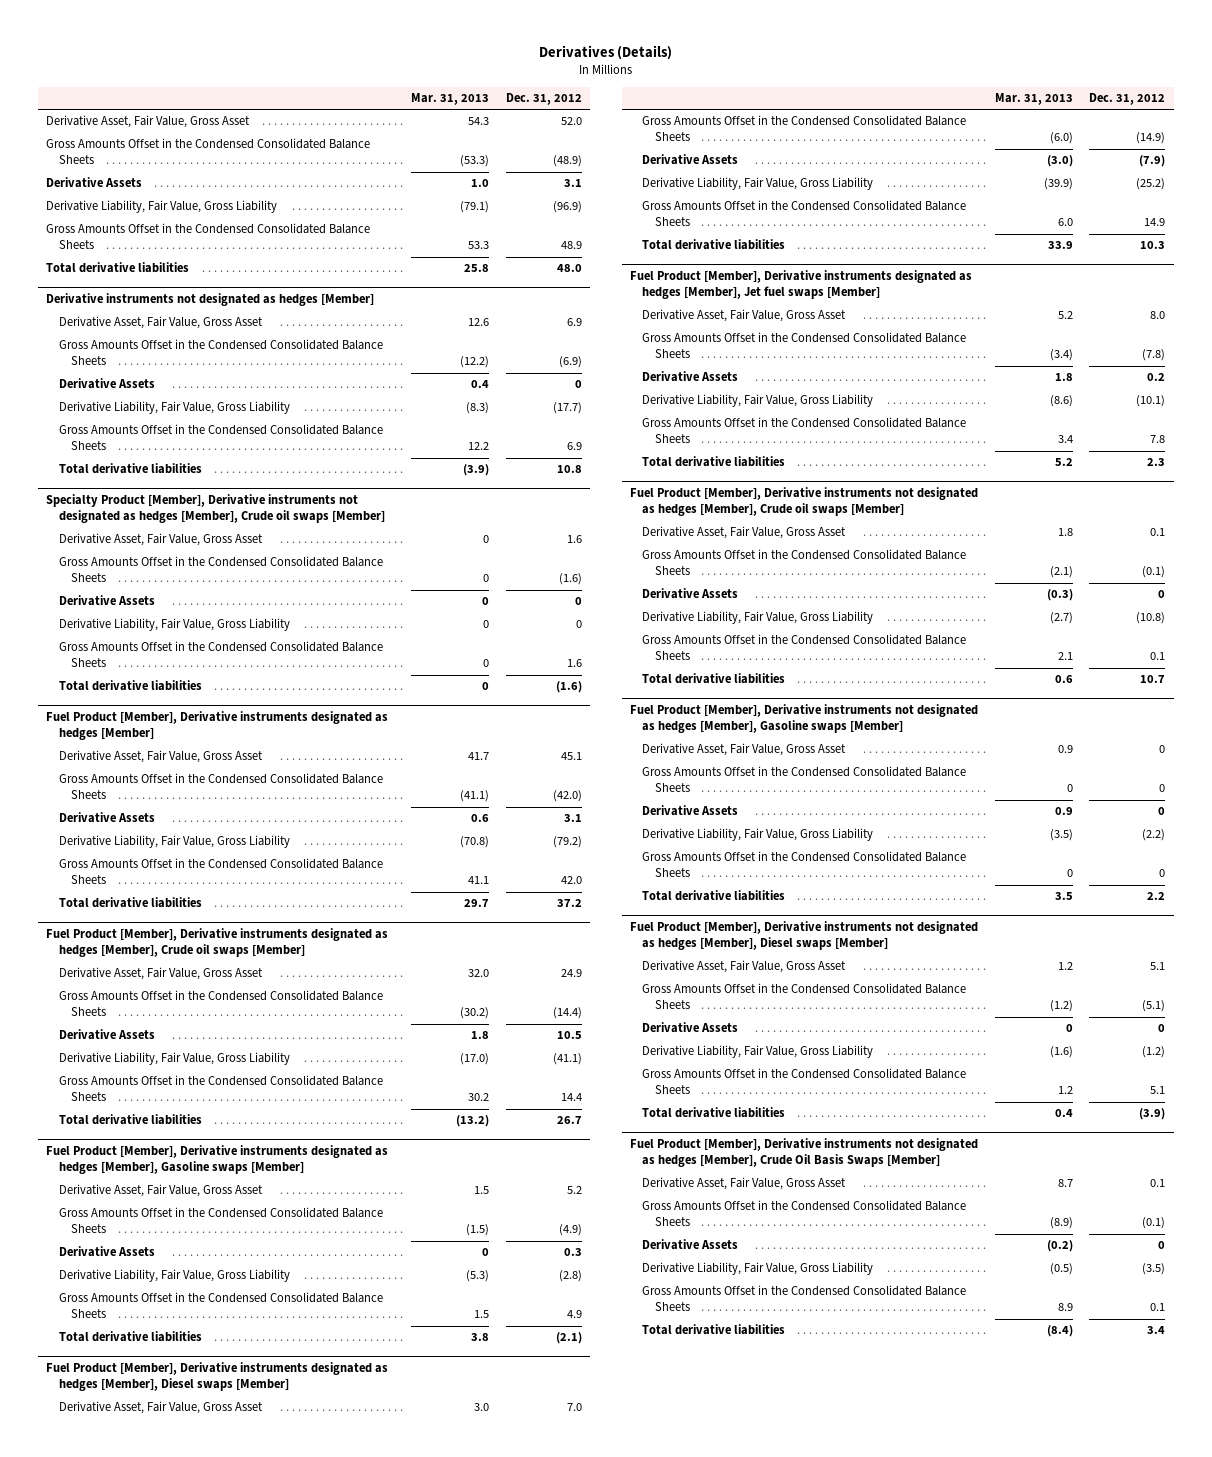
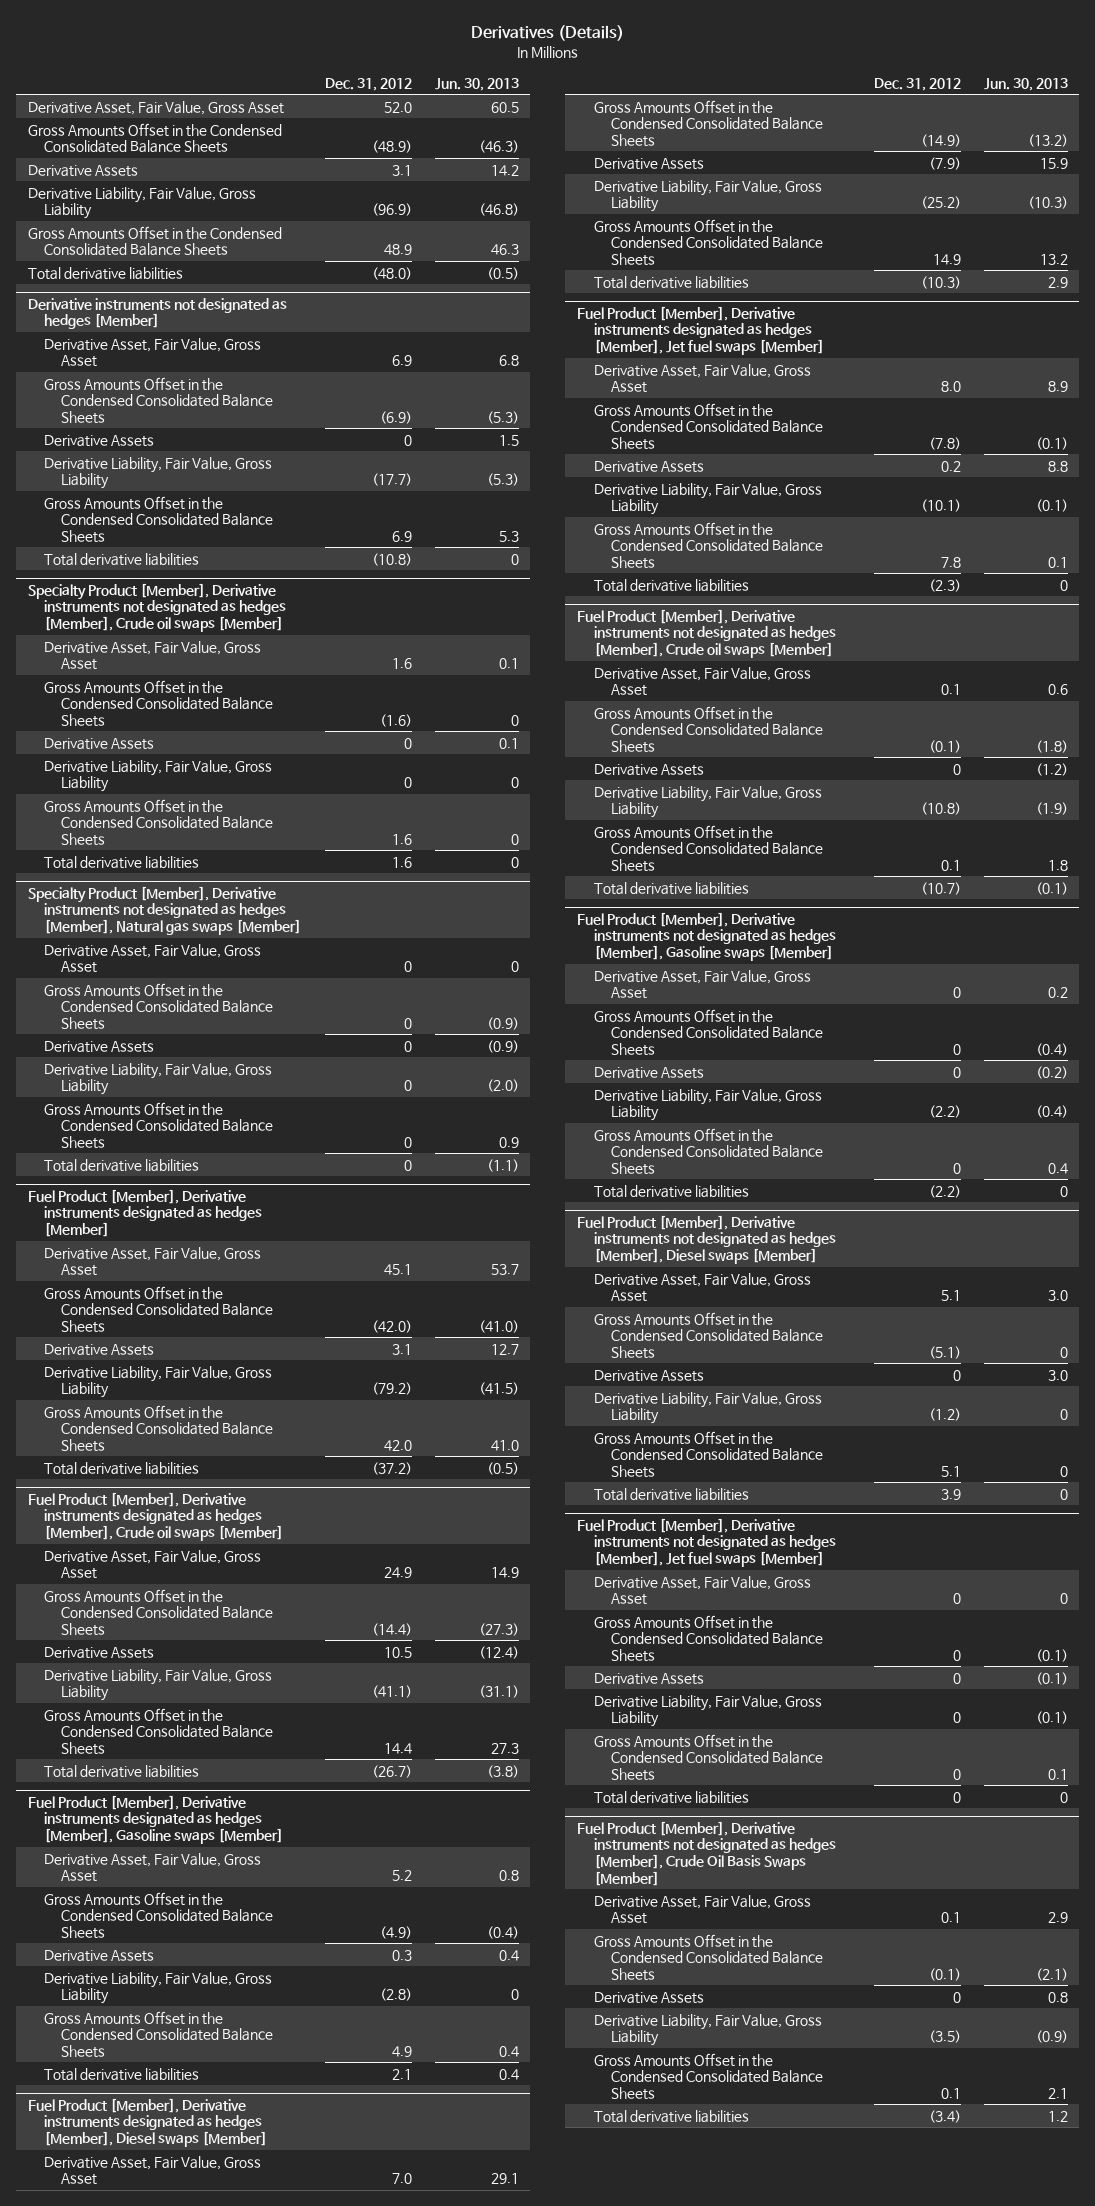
- | Mar. 31, 2013 | Dec. 31, 2012
+ | Dec. 31, 2012 | Jun. 30, 2013
- Total derivative liabilities | 25.8 | 48.0
+ Total derivative liabilities | (48.0) | (0.5)
@ Derivative instruments not designated as hedges [Member]
- Total derivative liabilities | (3.9) | 10.8
+ Total derivative liabilities | (10.8) | 0
@ Specialty Product [Member], Derivative instruments not designated as hedges [Member], Crude oil swaps [Member]
- Total derivative liabilities | 0 | (1.6)
+ Total derivative liabilities | 1.6 | 0
+ Specialty Product [Member], Derivative instruments not designated as hedges [Member], Natural gas swaps [Member]
+ Derivative Asset, Fair Value, Gross Asset | 0 | 0
+ Gross Amounts Offset in the Condensed Consolidated Balance Sheets | 0 | (0.9)
+ Derivative Assets | 0 | (0.9)
+ Derivative Liability, Fair Value, Gross Liability | 0 | (2.0)
+ Gross Amounts Offset in the Condensed Consolidated Balance Sheets | 0 | 0.9
+ Total derivative liabilities | 0 | (1.1)
@ Fuel Product [Member], Derivative instruments designated as hedges [Member]
- Total derivative liabilities | 29.7 | 37.2
+ Total derivative liabilities | (37.2) | (0.5)
@ Fuel Product [Member], Derivative instruments designated as hedges [Member], Crude oil swaps [Member]
- Total derivative liabilities | (13.2) | 26.7
+ Total derivative liabilities | (26.7) | (3.8)
@ Fuel Product [Member], Derivative instruments designated as hedges [Member], Gasoline swaps [Member]
- Total derivative liabilities | 3.8 | (2.1)
+ Total derivative liabilities | 2.1 | 0.4
@ Fuel Product [Member], Derivative instruments designated as hedges [Member], Diesel swaps [Member]
- Total derivative liabilities | 33.9 | 10.3
+ Total derivative liabilities | (10.3) | 2.9
@ Fuel Product [Member], Derivative instruments designated as hedges [Member], Jet fuel swaps [Member]
- Total derivative liabilities | 5.2 | 2.3
+ Total derivative liabilities | (2.3) | 0
@ Fuel Product [Member], Derivative instruments not designated as hedges [Member], Crude oil swaps [Member]
- Total derivative liabilities | 0.6 | 10.7
+ Total derivative liabilities | (10.7) | (0.1)
@ Fuel Product [Member], Derivative instruments not designated as hedges [Member], Gasoline swaps [Member]
- Total derivative liabilities | 3.5 | 2.2
+ Total derivative liabilities | (2.2) | 0
@ Fuel Product [Member], Derivative instruments not designated as hedges [Member], Diesel swaps [Member]
- Total derivative liabilities | 0.4 | (3.9)
+ Total derivative liabilities | 3.9 | 0
+ Fuel Product [Member], Derivative instruments not designated as hedges [Member], Jet fuel swaps [Member]
+ Derivative Asset, Fair Value, Gross Asset | 0 | 0
+ Gross Amounts Offset in the Condensed Consolidated Balance Sheets | 0 | (0.1)
+ Derivative Assets | 0 | (0.1)
+ Derivative Liability, Fair Value, Gross Liability | 0 | (0.1)
+ Gross Amounts Offset in the Condensed Consolidated Balance Sheets | 0 | 0.1
+ Total derivative liabilities | 0 | 0
@ Fuel Product [Member], Derivative instruments not designated as hedges [Member], Crude Oil Basis Swaps [Member]
- Total derivative liabilities | (8.4) | 3.4
+ Total derivative liabilities | (3.4) | 1.2

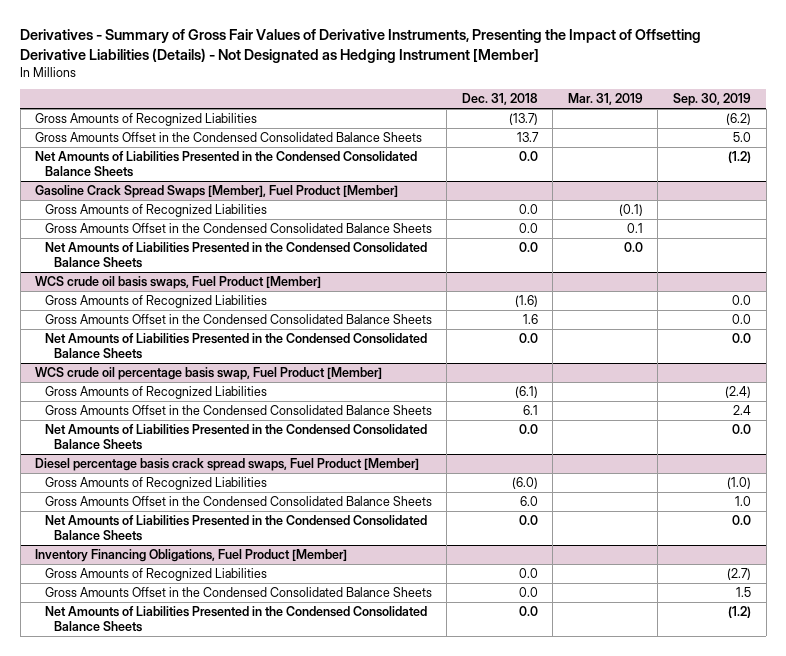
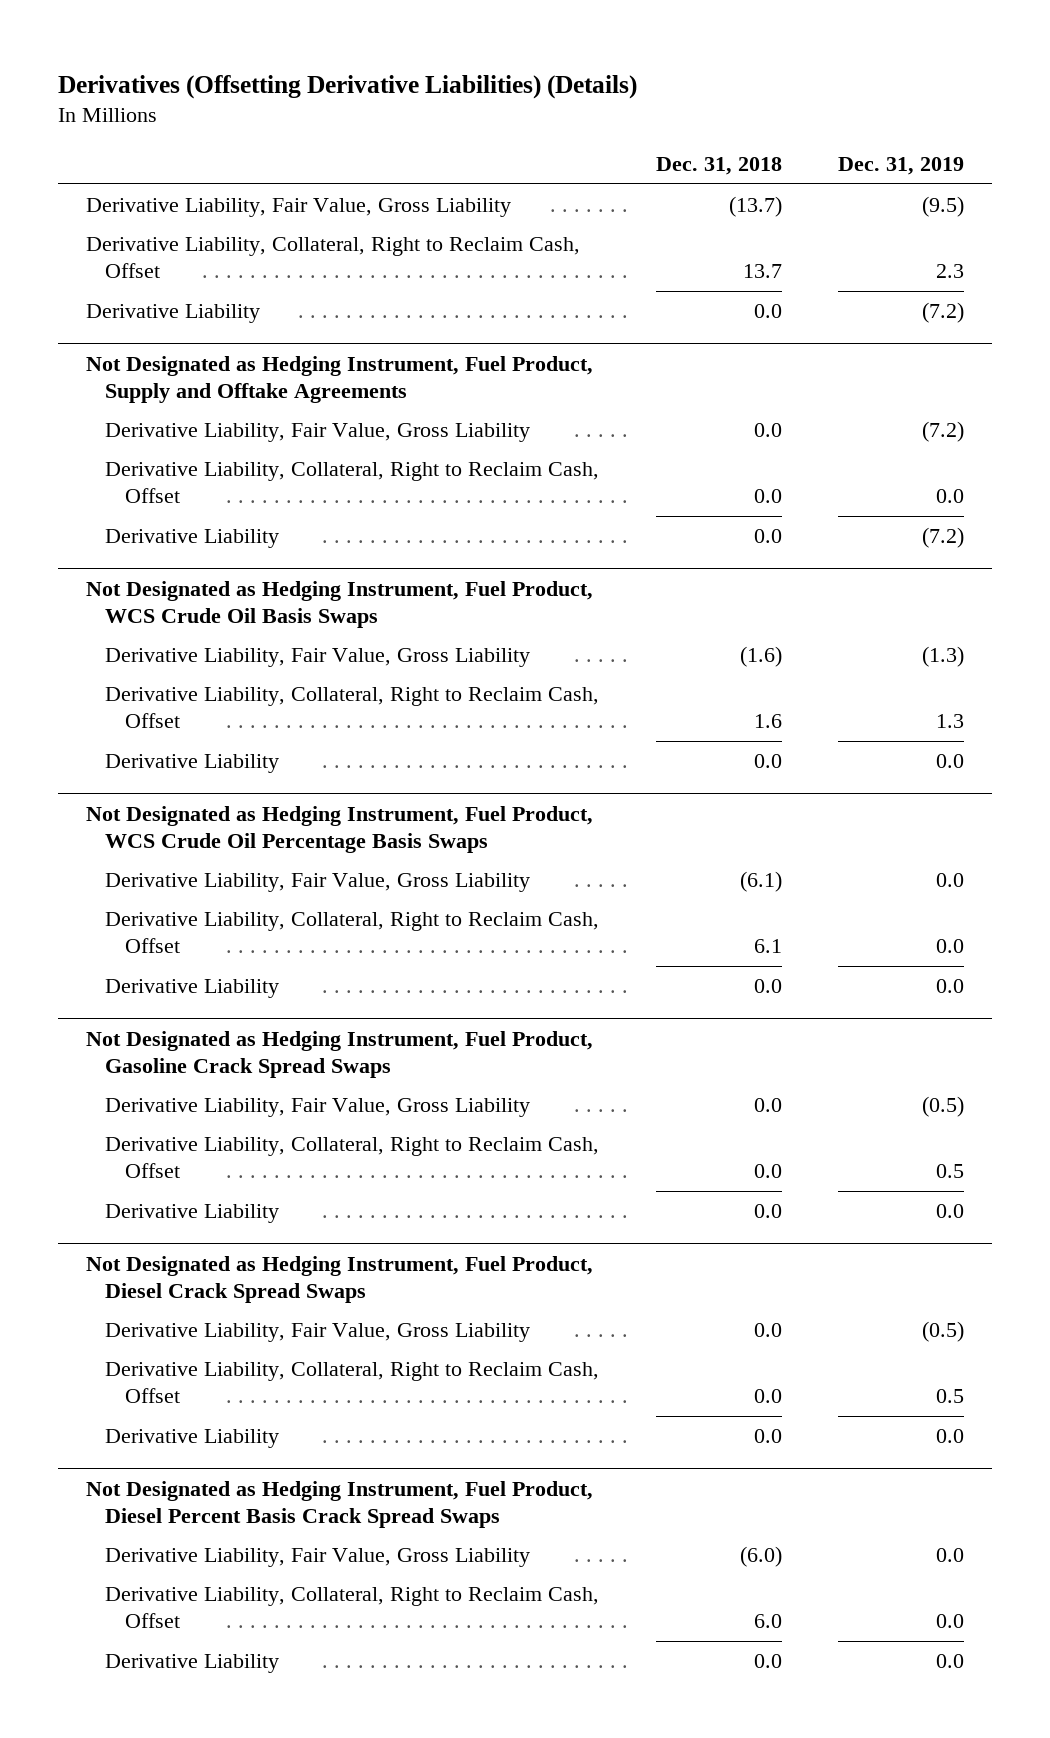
- Derivatives - Summary of Gross Fair Values of Derivative Instruments, Presenting the Impact of Offsetting Derivative Liabilities (Details) - Not Designated as Hedging Instrument [Member]
+ Derivatives (Offsetting Derivative Liabilities) (Details)
- | Dec. 31, 2018 | Mar. 31, 2019 | Sep. 30, 2019
+ | Dec. 31, 2018 | Dec. 31, 2019
- Gross Amounts of Recognized Liabilities | (13.7) | | (6.2)
- Gross Amounts Offset in the Condensed Consolidated Balance Sheets | 13.7 | | 5.0
- Net Amounts of Liabilities Presented in the Condensed Consolidated Balance Sheets | 0.0 | | (1.2)
- Gasoline Crack Spread Swaps [Member], Fuel Product [Member]
- Gross Amounts of Recognized Liabilities | 0.0 | (0.1) |
- Gross Amounts Offset in the Condensed Consolidated Balance Sheets | 0.0 | 0.1 |
- Net Amounts of Liabilities Presented in the Condensed Consolidated Balance Sheets | 0.0 | 0.0 |
- WCS crude oil basis swaps, Fuel Product [Member]
- Gross Amounts of Recognized Liabilities | (1.6) | | 0.0
- Gross Amounts Offset in the Condensed Consolidated Balance Sheets | 1.6 | | 0.0
- Net Amounts of Liabilities Presented in the Condensed Consolidated Balance Sheets | 0.0 | | 0.0
- WCS crude oil percentage basis swap, Fuel Product [Member]
- Gross Amounts of Recognized Liabilities | (6.1) | | (2.4)
- Gross Amounts Offset in the Condensed Consolidated Balance Sheets | 6.1 | | 2.4
- Net Amounts of Liabilities Presented in the Condensed Consolidated Balance Sheets | 0.0 | | 0.0
- Diesel percentage basis crack spread swaps, Fuel Product [Member]
- Gross Amounts of Recognized Liabilities | (6.0) | | (1.0)
- Gross Amounts Offset in the Condensed Consolidated Balance Sheets | 6.0 | | 1.0
- Net Amounts of Liabilities Presented in the Condensed Consolidated Balance Sheets | 0.0 | | 0.0
- Inventory Financing Obligations, Fuel Product [Member]
- Gross Amounts of Recognized Liabilities | 0.0 | | (2.7)
- Gross Amounts Offset in the Condensed Consolidated Balance Sheets | 0.0 | | 1.5
- Net Amounts of Liabilities Presented in the Condensed Consolidated Balance Sheets | 0.0 | | (1.2)
+ Derivative Liability, Fair Value, Gross Liability | (13.7) | (9.5)
+ Derivative Liability, Collateral, Right to Reclaim Cash, Offset | 13.7 | 2.3
+ Derivative Liability | 0.0 | (7.2)
+ Not Designated as Hedging Instrument, Fuel Product, Supply and Offtake Agreements
+ Derivative Liability, Fair Value, Gross Liability | 0.0 | (7.2)
+ Derivative Liability, Collateral, Right to Reclaim Cash, Offset | 0.0 | 0.0
+ Derivative Liability | 0.0 | (7.2)
+ Not Designated as Hedging Instrument, Fuel Product, WCS Crude Oil Basis Swaps
+ Derivative Liability, Fair Value, Gross Liability | (1.6) | (1.3)
+ Derivative Liability, Collateral, Right to Reclaim Cash, Offset | 1.6 | 1.3
+ Derivative Liability | 0.0 | 0.0
+ Not Designated as Hedging Instrument, Fuel Product, WCS Crude Oil Percentage Basis Swaps
+ Derivative Liability, Fair Value, Gross Liability | (6.1) | 0.0
+ Derivative Liability, Collateral, Right to Reclaim Cash, Offset | 6.1 | 0.0
+ Derivative Liability | 0.0 | 0.0
+ Not Designated as Hedging Instrument, Fuel Product, Gasoline Crack Spread Swaps
+ Derivative Liability, Fair Value, Gross Liability | 0.0 | (0.5)
+ Derivative Liability, Collateral, Right to Reclaim Cash, Offset | 0.0 | 0.5
+ Derivative Liability | 0.0 | 0.0
+ Not Designated as Hedging Instrument, Fuel Product, Diesel Crack Spread Swaps
+ Derivative Liability, Fair Value, Gross Liability | 0.0 | (0.5)
+ Derivative Liability, Collateral, Right to Reclaim Cash, Offset | 0.0 | 0.5
+ Derivative Liability | 0.0 | 0.0
+ Not Designated as Hedging Instrument, Fuel Product, Diesel Percent Basis Crack Spread Swaps
+ Derivative Liability, Fair Value, Gross Liability | (6.0) | 0.0
+ Derivative Liability, Collateral, Right to Reclaim Cash, Offset | 6.0 | 0.0
+ Derivative Liability | 0.0 | 0.0

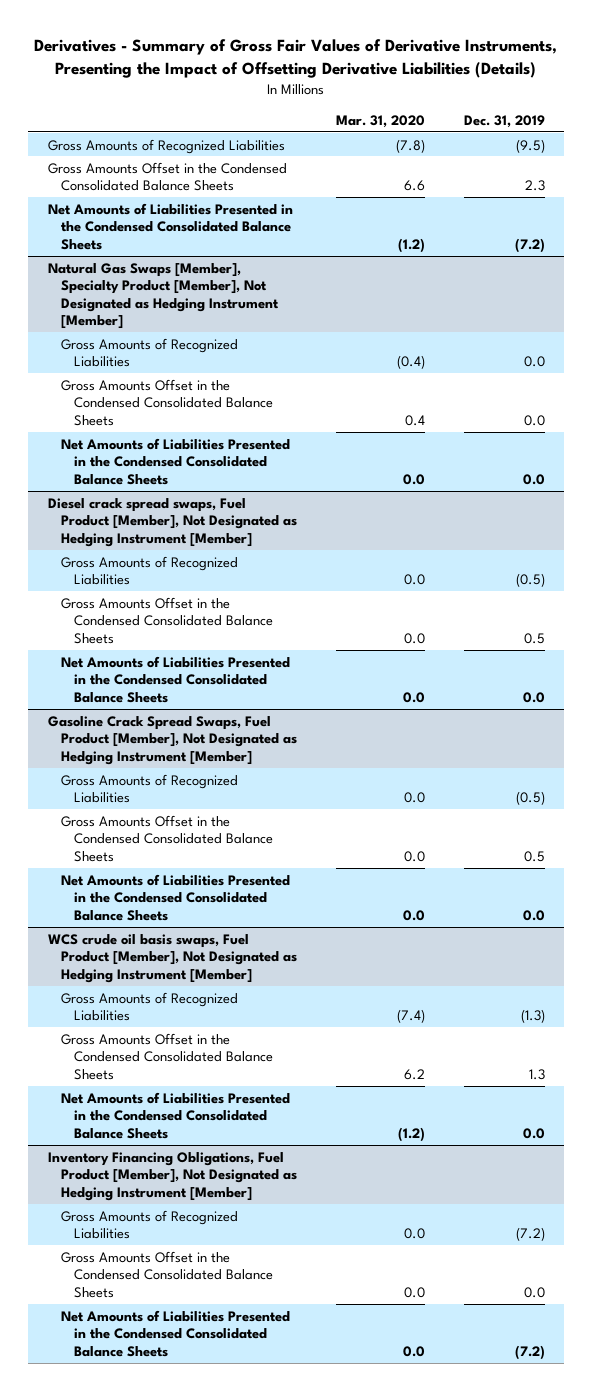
- Derivatives (Offsetting Derivative Liabilities) (Details)
+ Derivatives - Summary of Gross Fair Values of Derivative Instruments, Presenting the Impact of Offsetting Derivative Liabilities (Details)
- | Dec. 31, 2018 | Dec. 31, 2019
+ | Mar. 31, 2020 | Dec. 31, 2019
- Derivative Liability, Fair Value, Gross Liability | (13.7) | (9.5)
- Derivative Liability, Collateral, Right to Reclaim Cash, Offset | 13.7 | 2.3
- Derivative Liability | 0.0 | (7.2)
- Not Designated as Hedging Instrument, Fuel Product, Supply and Offtake Agreements
- Derivative Liability, Fair Value, Gross Liability | 0.0 | (7.2)
- Derivative Liability, Collateral, Right to Reclaim Cash, Offset | 0.0 | 0.0
- Derivative Liability | 0.0 | (7.2)
- Not Designated as Hedging Instrument, Fuel Product, WCS Crude Oil Basis Swaps
- Derivative Liability, Fair Value, Gross Liability | (1.6) | (1.3)
- Derivative Liability, Collateral, Right to Reclaim Cash, Offset | 1.6 | 1.3
- Derivative Liability | 0.0 | 0.0
- Not Designated as Hedging Instrument, Fuel Product, WCS Crude Oil Percentage Basis Swaps
- Derivative Liability, Fair Value, Gross Liability | (6.1) | 0.0
- Derivative Liability, Collateral, Right to Reclaim Cash, Offset | 6.1 | 0.0
- Derivative Liability | 0.0 | 0.0
- Not Designated as Hedging Instrument, Fuel Product, Gasoline Crack Spread Swaps
- Derivative Liability, Fair Value, Gross Liability | 0.0 | (0.5)
- Derivative Liability, Collateral, Right to Reclaim Cash, Offset | 0.0 | 0.5
- Derivative Liability | 0.0 | 0.0
- Not Designated as Hedging Instrument, Fuel Product, Diesel Crack Spread Swaps
- Derivative Liability, Fair Value, Gross Liability | 0.0 | (0.5)
- Derivative Liability, Collateral, Right to Reclaim Cash, Offset | 0.0 | 0.5
- Derivative Liability | 0.0 | 0.0
- Not Designated as Hedging Instrument, Fuel Product, Diesel Percent Basis Crack Spread Swaps
- Derivative Liability, Fair Value, Gross Liability | (6.0) | 0.0
- Derivative Liability, Collateral, Right to Reclaim Cash, Offset | 6.0 | 0.0
- Derivative Liability | 0.0 | 0.0
+ Gross Amounts of Recognized Liabilities | (7.8) | (9.5)
+ Gross Amounts Offset in the Condensed Consolidated Balance Sheets | 6.6 | 2.3
+ Net Amounts of Liabilities Presented in the Condensed Consolidated Balance Sheets | (1.2) | (7.2)
+ Natural Gas Swaps [Member], Specialty Product [Member], Not Designated as Hedging Instrument [Member]
+ Gross Amounts of Recognized Liabilities | (0.4) | 0.0
+ Gross Amounts Offset in the Condensed Consolidated Balance Sheets | 0.4 | 0.0
+ Net Amounts of Liabilities Presented in the Condensed Consolidated Balance Sheets | 0.0 | 0.0
+ Diesel crack spread swaps, Fuel Product [Member], Not Designated as Hedging Instrument [Member]
+ Gross Amounts of Recognized Liabilities | 0.0 | (0.5)
+ Gross Amounts Offset in the Condensed Consolidated Balance Sheets | 0.0 | 0.5
+ Net Amounts of Liabilities Presented in the Condensed Consolidated Balance Sheets | 0.0 | 0.0
+ Gasoline Crack Spread Swaps, Fuel Product [Member], Not Designated as Hedging Instrument [Member]
+ Gross Amounts of Recognized Liabilities | 0.0 | (0.5)
+ Gross Amounts Offset in the Condensed Consolidated Balance Sheets | 0.0 | 0.5
+ Net Amounts of Liabilities Presented in the Condensed Consolidated Balance Sheets | 0.0 | 0.0
+ WCS crude oil basis swaps, Fuel Product [Member], Not Designated as Hedging Instrument [Member]
+ Gross Amounts of Recognized Liabilities | (7.4) | (1.3)
+ Gross Amounts Offset in the Condensed Consolidated Balance Sheets | 6.2 | 1.3
+ Net Amounts of Liabilities Presented in the Condensed Consolidated Balance Sheets | (1.2) | 0.0
+ Inventory Financing Obligations, Fuel Product [Member], Not Designated as Hedging Instrument [Member]
+ Gross Amounts of Recognized Liabilities | 0.0 | (7.2)
+ Gross Amounts Offset in the Condensed Consolidated Balance Sheets | 0.0 | 0.0
+ Net Amounts of Liabilities Presented in the Condensed Consolidated Balance Sheets | 0.0 | (7.2)

